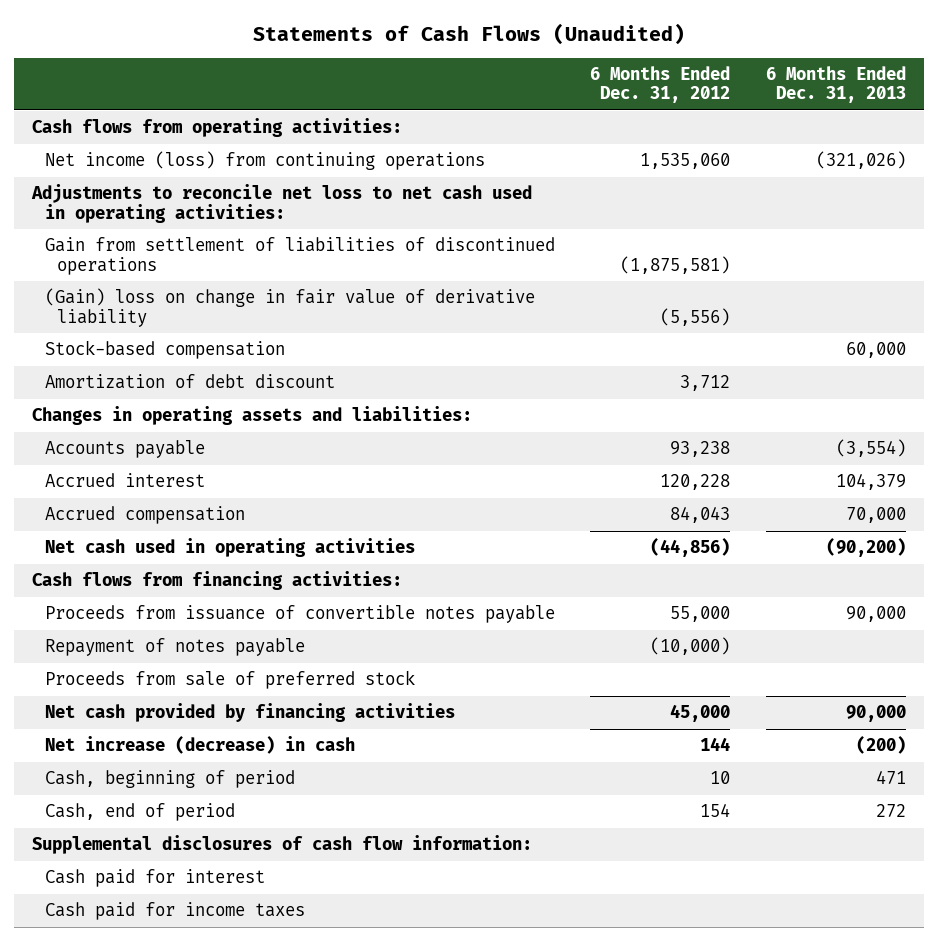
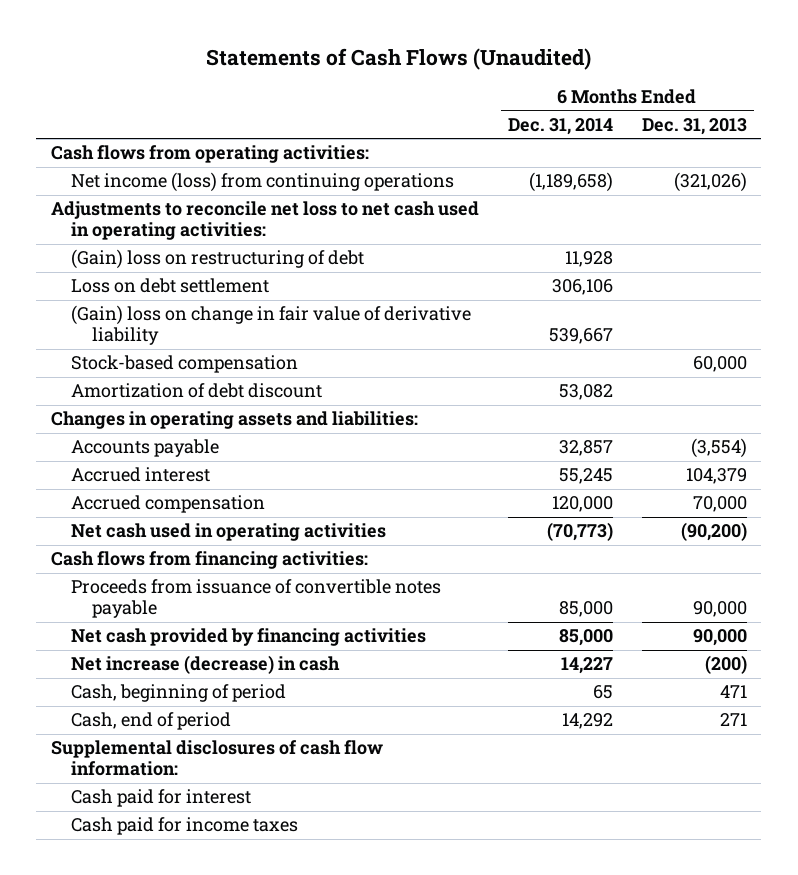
- | 6 Months Ended Dec. 31, 2012 | 6 Months Ended Dec. 31, 2013
+ | 6 Months Ended Dec. 31, 2014 | 6 Months Ended Dec. 31, 2013
- Gain from settlement of liabilities of discontinued operations | (1,875,581) |
+ (Gain) loss on restructuring of debt | 11,928 |
+ Loss on debt settlement | 306,106 |
- Repayment of notes payable | (10,000) |
- Proceeds from sale of preferred stock
- Cash, end of period | 154 | 272
+ Cash, end of period | 14,292 | 271

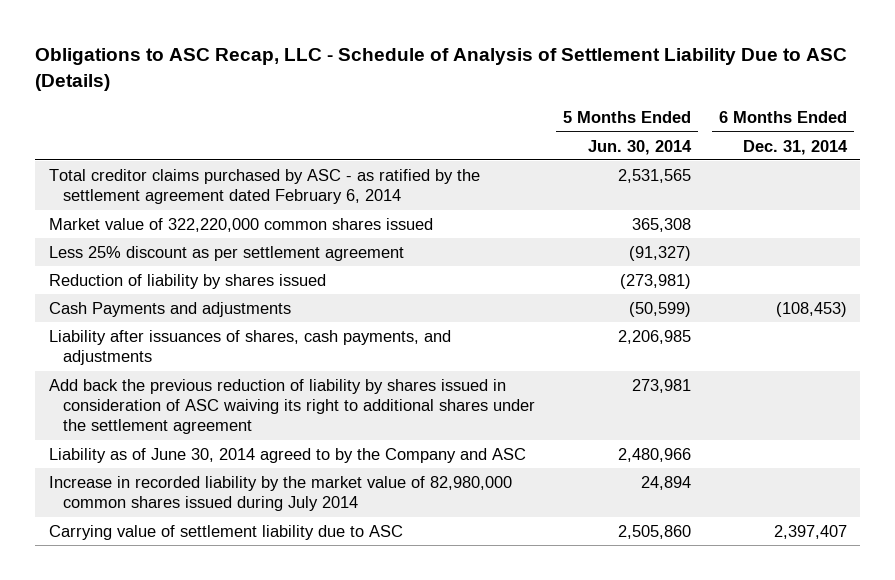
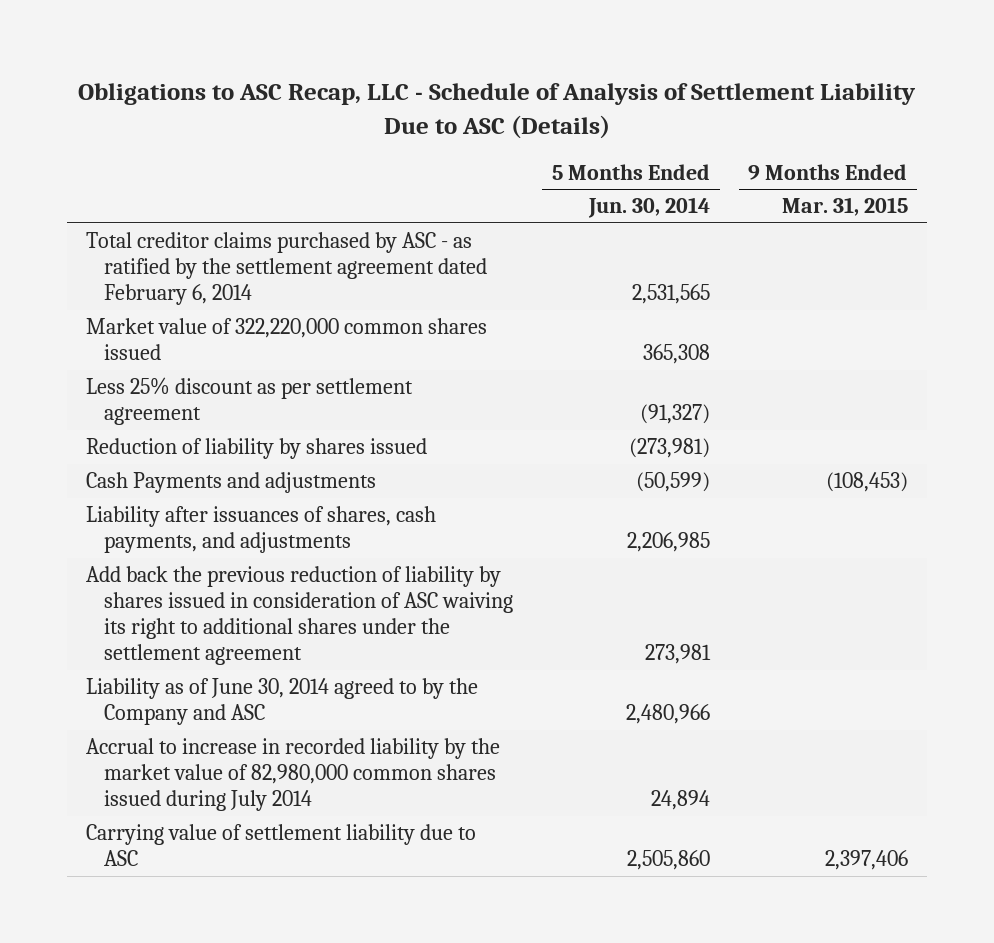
- | 5 Months Ended Jun. 30, 2014 | 6 Months Ended Dec. 31, 2014
+ | 5 Months Ended Jun. 30, 2014 | 9 Months Ended Mar. 31, 2015
- Increase in recorded liability by the market value of 82,980,000 common shares issued during July 2014 | 24,894 |
+ Accrual to increase in recorded liability by the market value of 82,980,000 common shares issued during July 2014 | 24,894 |

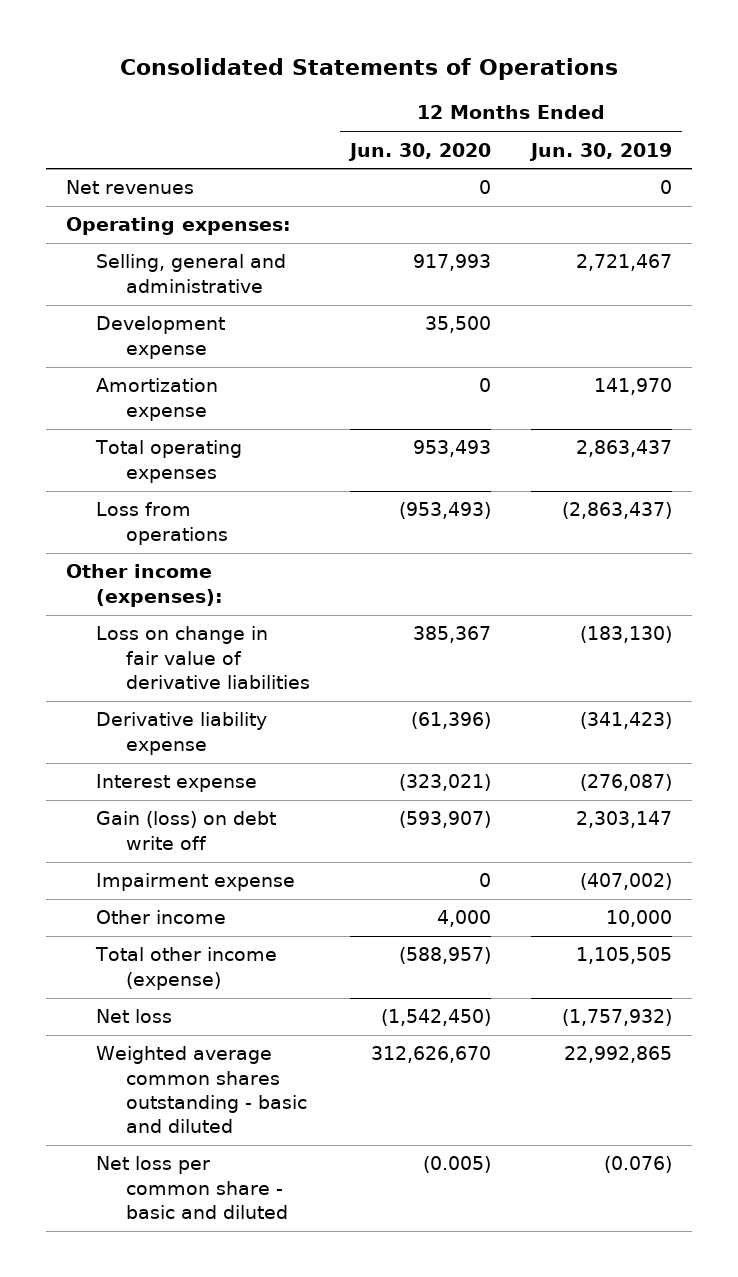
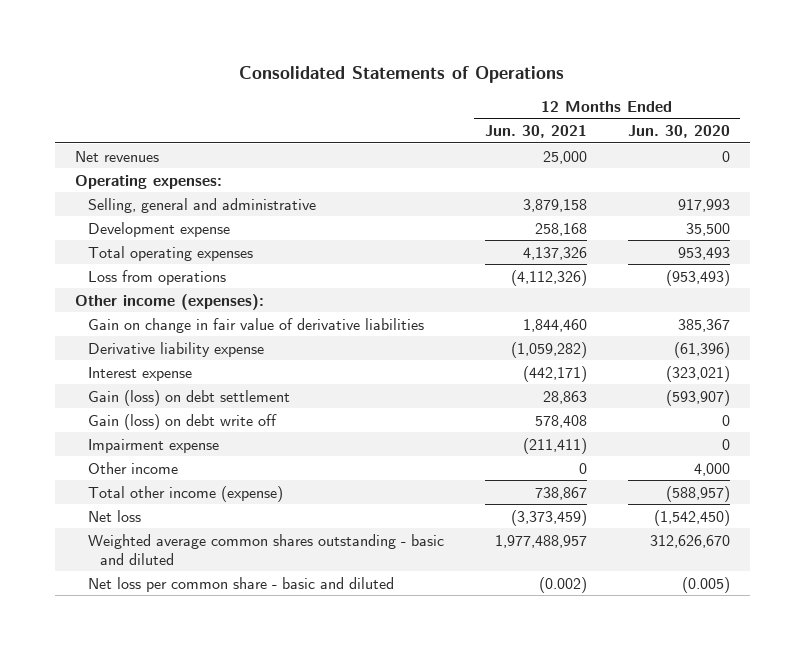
- | 12 Months Ended Jun. 30, 2020 | 12 Months Ended Jun. 30, 2019
+ | 12 Months Ended Jun. 30, 2021 | 12 Months Ended Jun. 30, 2020
- Amortization expense | 0 | 141,970
- Loss on change in fair value of derivative liabilities | 385,367 | (183,130)
+ Gain on change in fair value of derivative liabilities | 1,844,460 | 385,367
- Gain (loss) on debt write off | (593,907) | 2,303,147
+ Gain (loss) on debt settlement | 28,863 | (593,907)
+ Gain (loss) on debt write off | 578,408 | 0

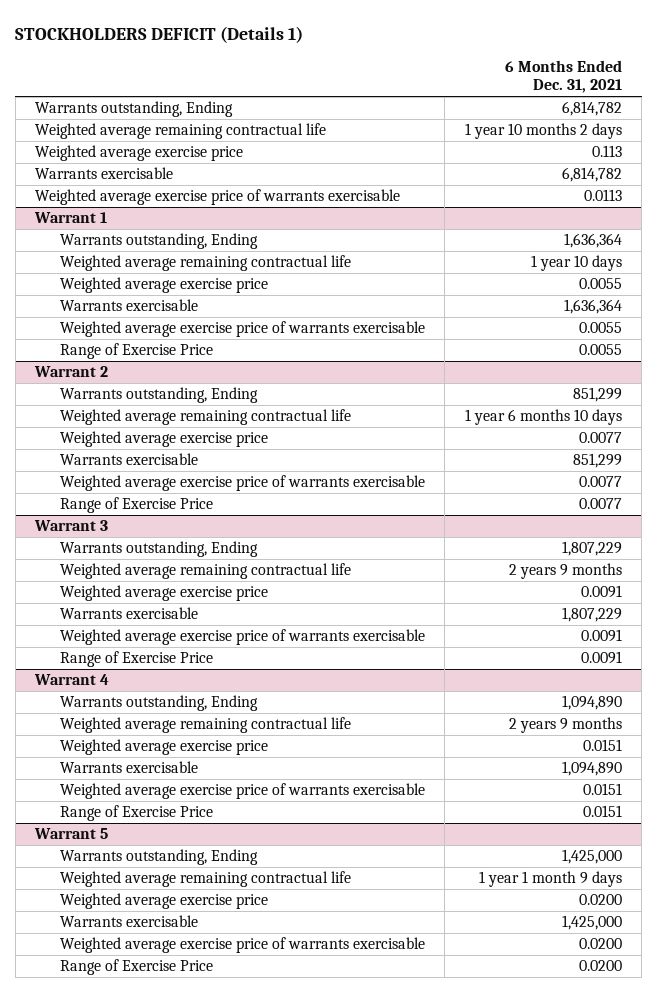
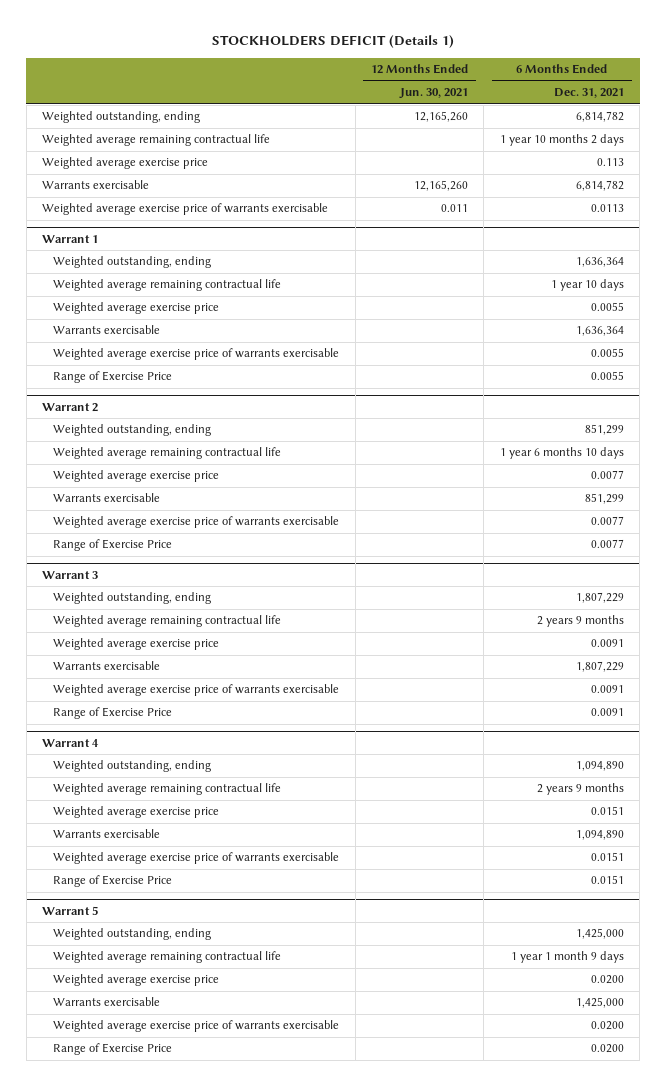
- | 6 Months Ended Dec. 31, 2021
+ | 12 Months Ended Jun. 30, 2021 | 6 Months Ended Dec. 31, 2021
- Warrants outstanding, Ending | 6,814,782
+ Weighted outstanding, ending | 12,165,260 | 6,814,782
@ Warrant 1
- Warrants outstanding, Ending | 1,636,364
+ Weighted outstanding, ending | | 1,636,364
@ Warrant 2
- Warrants outstanding, Ending | 851,299
+ Weighted outstanding, ending | | 851,299
@ Warrant 3
- Warrants outstanding, Ending | 1,807,229
+ Weighted outstanding, ending | | 1,807,229
@ Warrant 4
- Warrants outstanding, Ending | 1,094,890
+ Weighted outstanding, ending | | 1,094,890
@ Warrant 5
- Warrants outstanding, Ending | 1,425,000
+ Weighted outstanding, ending | | 1,425,000

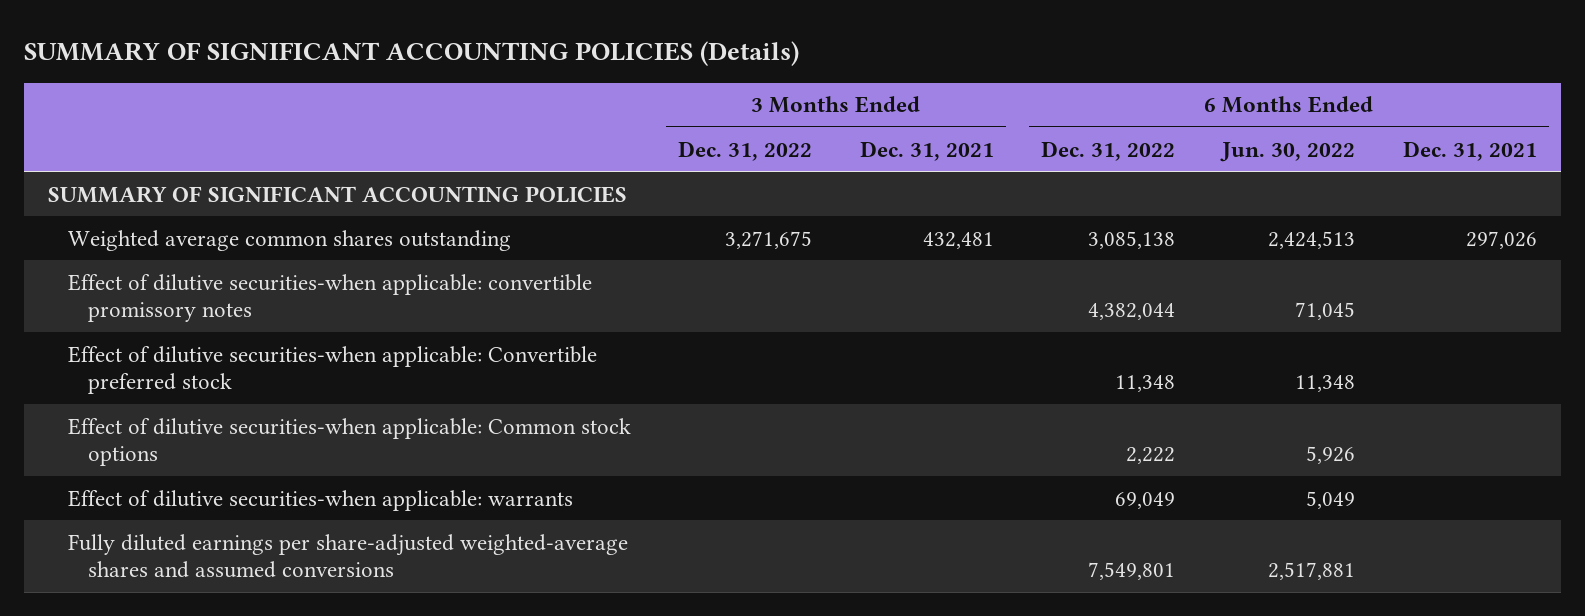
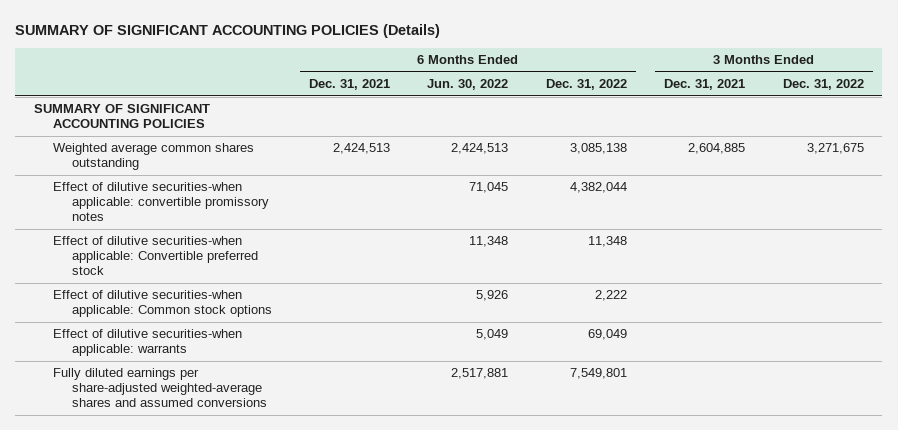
- | 3 Months Ended Dec. 31, 2022 | 3 Months Ended Dec. 31, 2021 | 6 Months Ended Dec. 31, 2022 | 6 Months Ended Jun. 30, 2022 | 6 Months Ended Dec. 31, 2021
+ | 6 Months Ended Dec. 31, 2021 | 6 Months Ended Jun. 30, 2022 | 6 Months Ended Dec. 31, 2022 | 3 Months Ended Dec. 31, 2021 | 3 Months Ended Dec. 31, 2022
- Weighted average common shares outstanding | 3,271,675 | 432,481 | 3,085,138 | 2,424,513 | 297,026
+ Weighted average common shares outstanding | 2,424,513 | 2,424,513 | 3,085,138 | 2,604,885 | 3,271,675

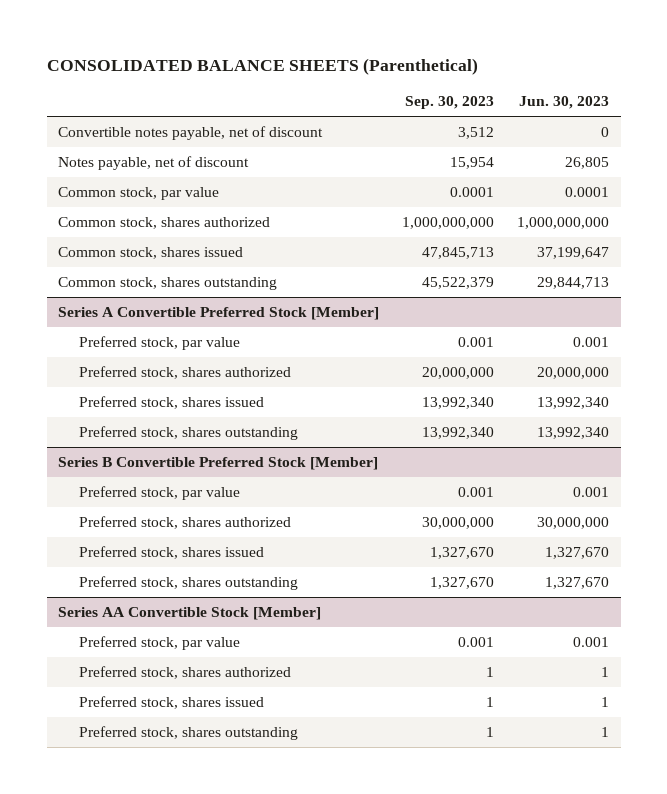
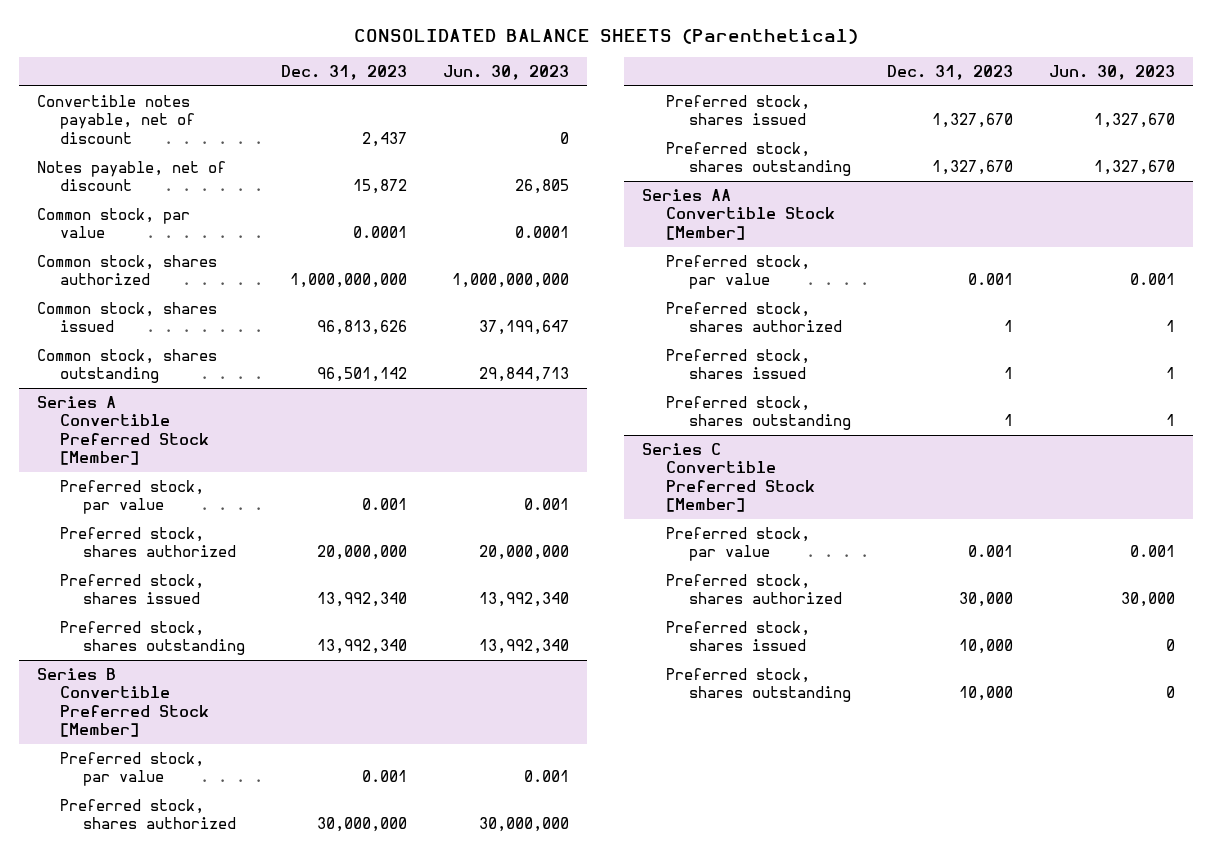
- | Sep. 30, 2023 | Jun. 30, 2023
+ | Dec. 31, 2023 | Jun. 30, 2023
+ Series C Convertible Preferred Stock [Member]
+ Preferred stock, par value | 0.001 | 0.001
+ Preferred stock, shares authorized | 30,000 | 30,000
+ Preferred stock, shares issued | 10,000 | 0
+ Preferred stock, shares outstanding | 10,000 | 0

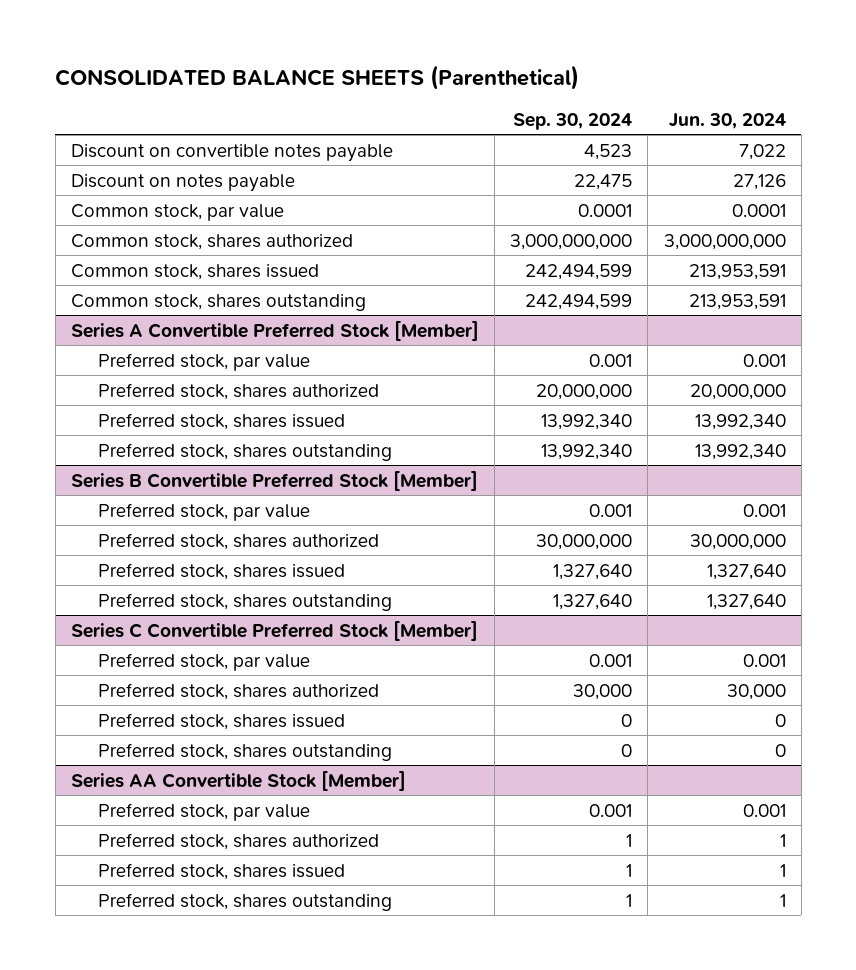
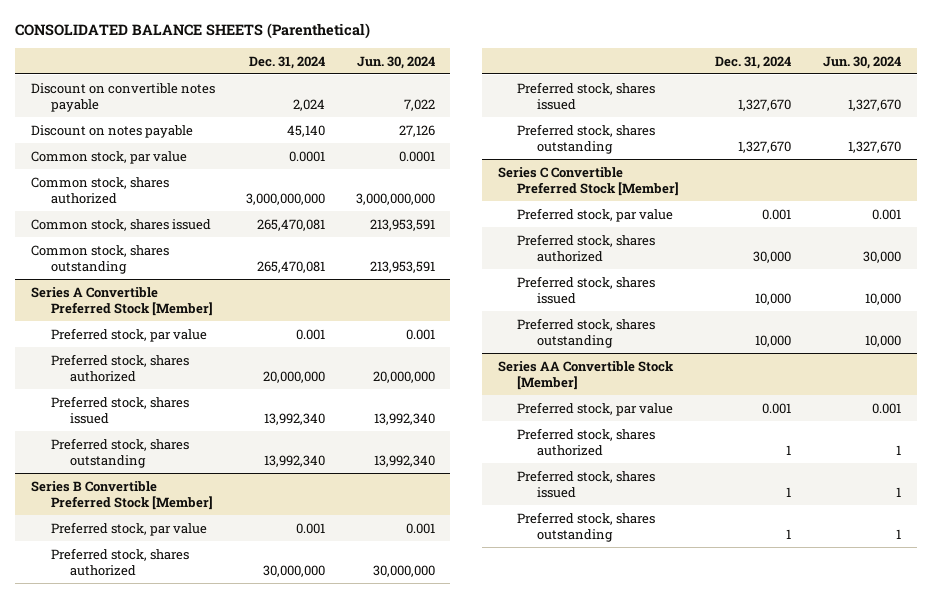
- | Sep. 30, 2024 | Jun. 30, 2024
+ | Dec. 31, 2024 | Jun. 30, 2024
@ Series B Convertible Preferred Stock [Member]
- Preferred stock, shares issued | 1,327,640 | 1,327,640
- Preferred stock, shares outstanding | 1,327,640 | 1,327,640
+ Preferred stock, shares issued | 1,327,670 | 1,327,670
+ Preferred stock, shares outstanding | 1,327,670 | 1,327,670
@ Series C Convertible Preferred Stock [Member]
- Preferred stock, shares issued | 0 | 0
- Preferred stock, shares outstanding | 0 | 0
+ Preferred stock, shares issued | 10,000 | 10,000
+ Preferred stock, shares outstanding | 10,000 | 10,000

